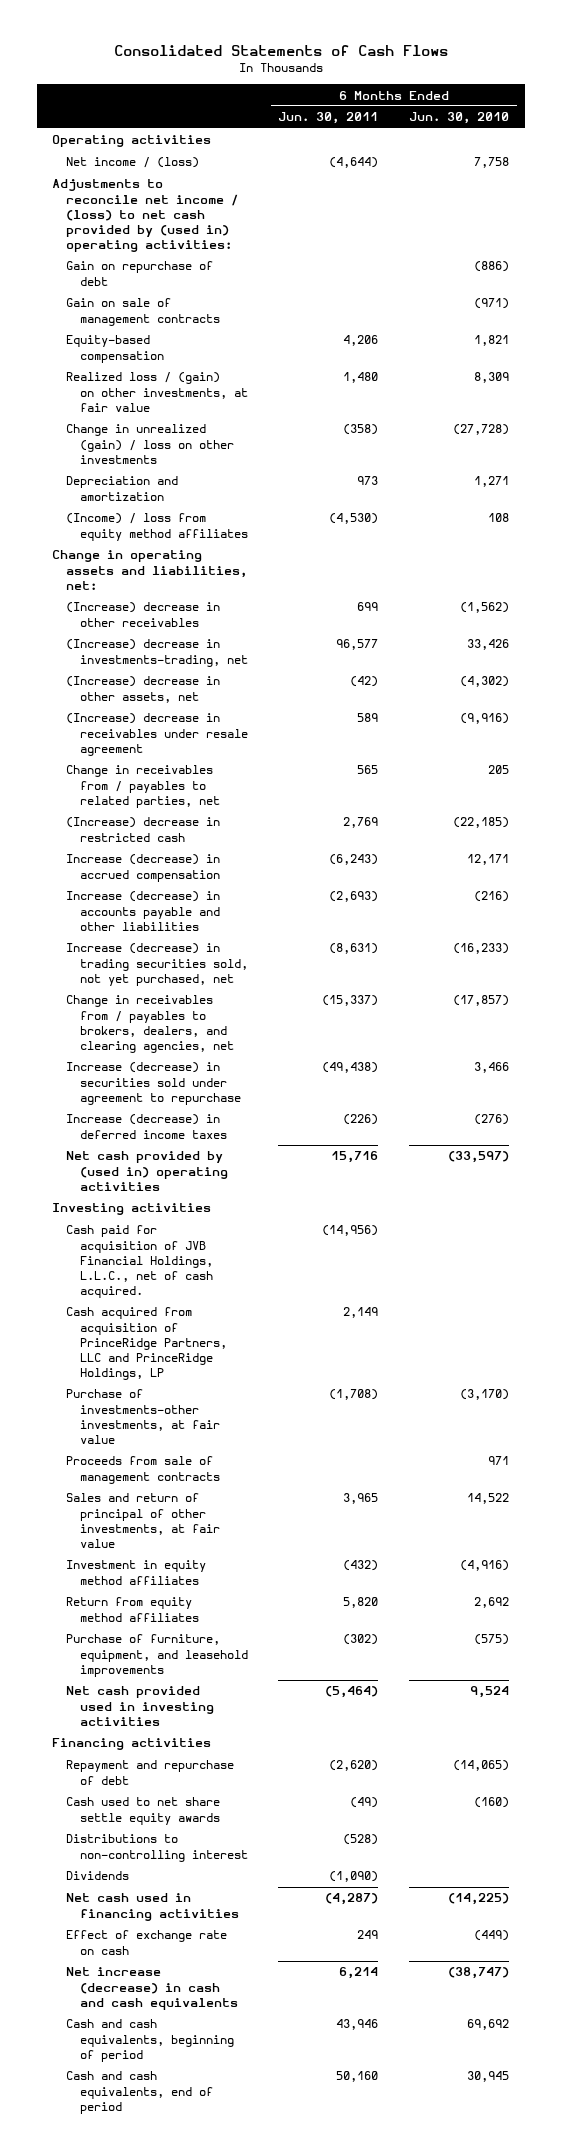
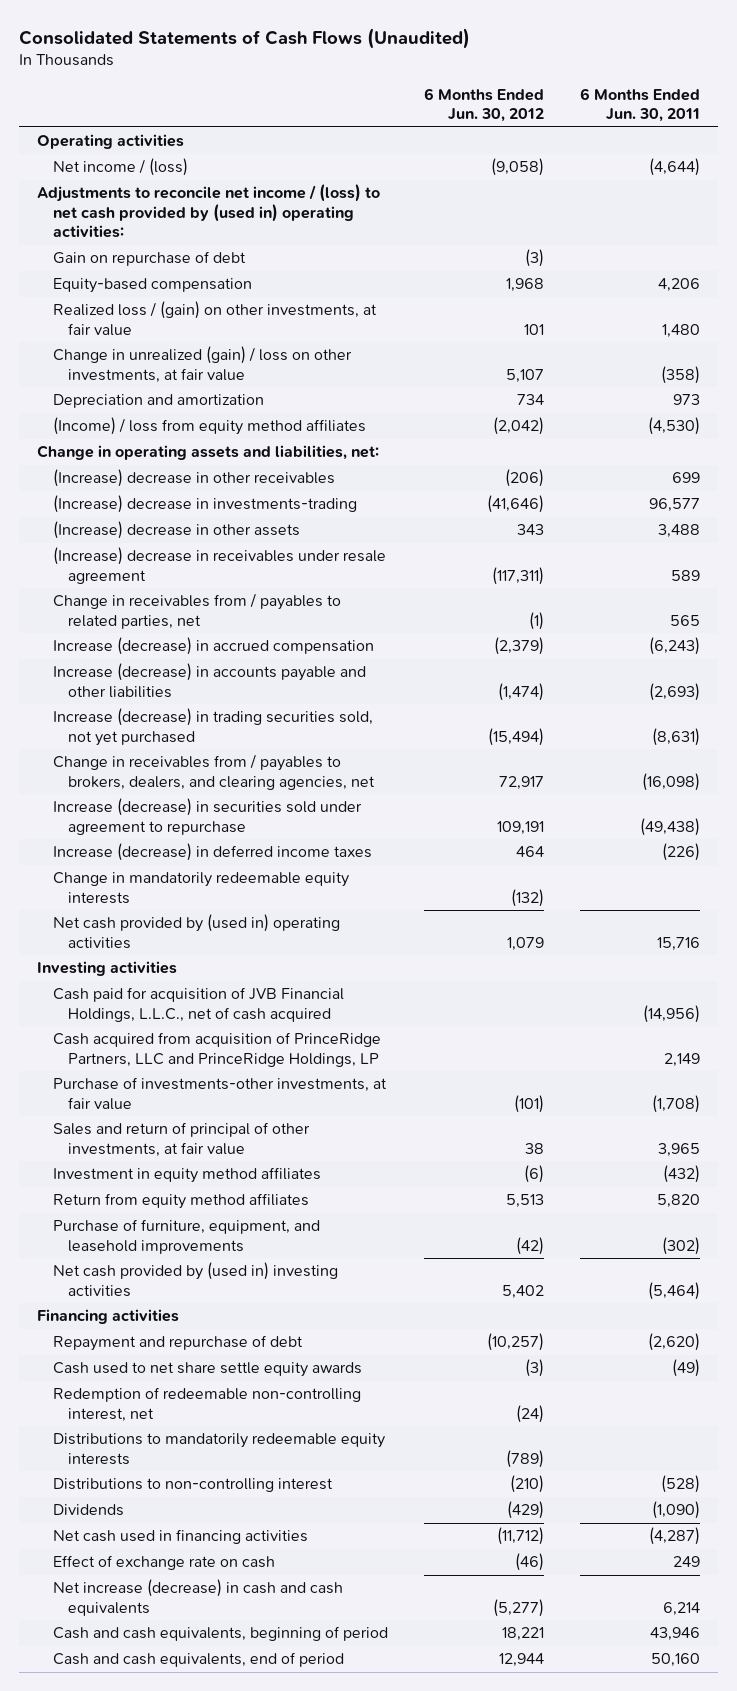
- Consolidated Statements of Cash Flows
+ Consolidated Statements of Cash Flows (Unaudited)
- | 6 Months Ended Jun. 30, 2011 | 6 Months Ended Jun. 30, 2010
+ | 6 Months Ended Jun. 30, 2012 | 6 Months Ended Jun. 30, 2011
- Gain on sale of management contracts | | (971)
- Change in unrealized (gain) / loss on other investments | (358) | (27,728)
+ Change in unrealized (gain) / loss on other investments, at fair value | 5,107 | (358)
- (Increase) decrease in investments-trading, net | 96,577 | 33,426
- (Increase) decrease in other assets, net | (42) | (4,302)
+ (Increase) decrease in investments-trading | (41,646) | 96,577
+ (Increase) decrease in other assets | 343 | 3,488
- (Increase) decrease in restricted cash | 2,769 | (22,185)
- Increase (decrease) in trading securities sold, not yet purchased, net | (8,631) | (16,233)
- Change in receivables from / payables to brokers, dealers, and clearing agencies, net | (15,337) | (17,857)
+ Increase (decrease) in trading securities sold, not yet purchased | (15,494) | (8,631)
+ Change in receivables from / payables to brokers, dealers, and clearing agencies, net | 72,917 | (16,098)
+ Change in mandatorily redeemable equity interests | (132) |
- Cash paid for acquisition of JVB Financial Holdings, L.L.C., net of cash acquired. | (14,956) |
+ Cash paid for acquisition of JVB Financial Holdings, L.L.C., net of cash acquired | | (14,956)
- Proceeds from sale of management contracts | | 971
- Net cash provided used in investing activities | (5,464) | 9,524
+ Net cash provided by (used in) investing activities | 5,402 | (5,464)
+ Redemption of redeemable non-controlling interest, net | (24) |
+ Distributions to mandatorily redeemable equity interests | (789) |

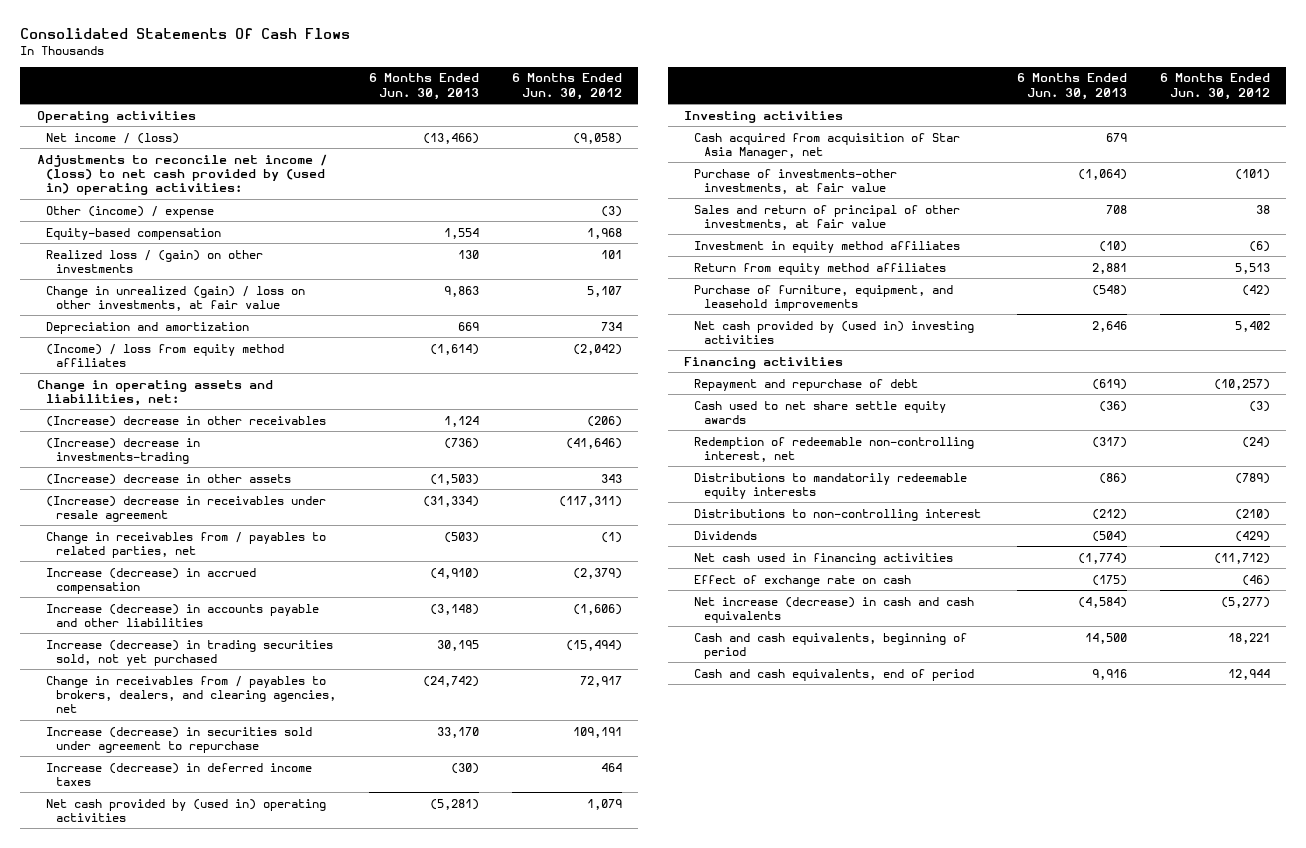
- Consolidated Statements of Cash Flows (Unaudited)
+ Consolidated Statements Of Cash Flows
- | 6 Months Ended Jun. 30, 2012 | 6 Months Ended Jun. 30, 2011
+ | 6 Months Ended Jun. 30, 2013 | 6 Months Ended Jun. 30, 2012
- Gain on repurchase of debt | (3) |
+ Other (income) / expense | | (3)
- Realized loss / (gain) on other investments, at fair value | 101 | 1,480
+ Realized loss / (gain) on other investments | 130 | 101
- Increase (decrease) in accounts payable and other liabilities | (1,474) | (2,693)
+ Increase (decrease) in accounts payable and other liabilities | (3,148) | (1,606)
- Change in mandatorily redeemable equity interests | (132) |
- Cash paid for acquisition of JVB Financial Holdings, L.L.C., net of cash acquired | | (14,956)
- Cash acquired from acquisition of PrinceRidge Partners, LLC and PrinceRidge Holdings, LP | | 2,149
+ Cash acquired from acquisition of Star Asia Manager, net | 679 |

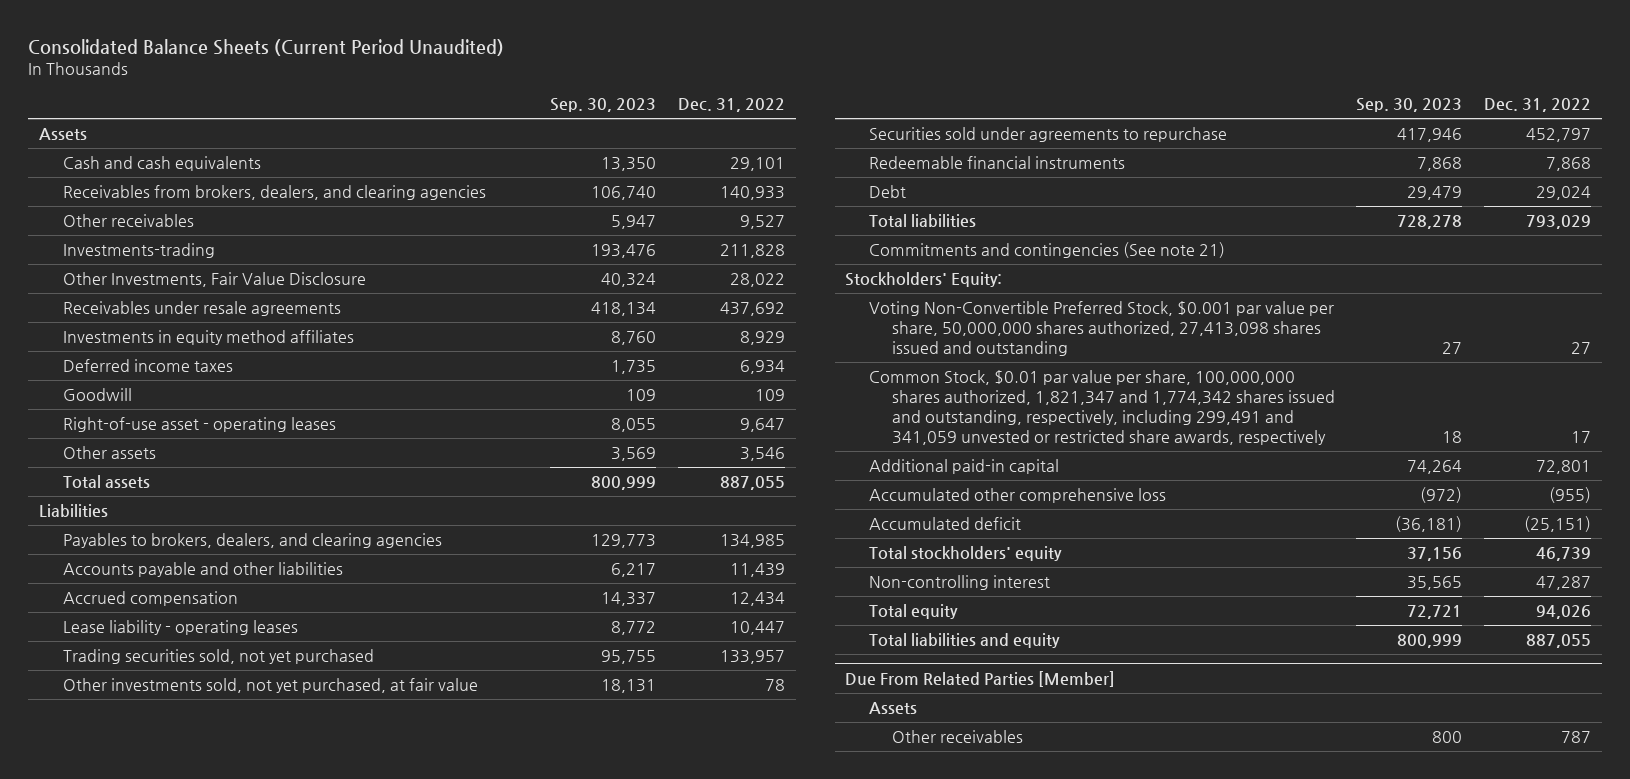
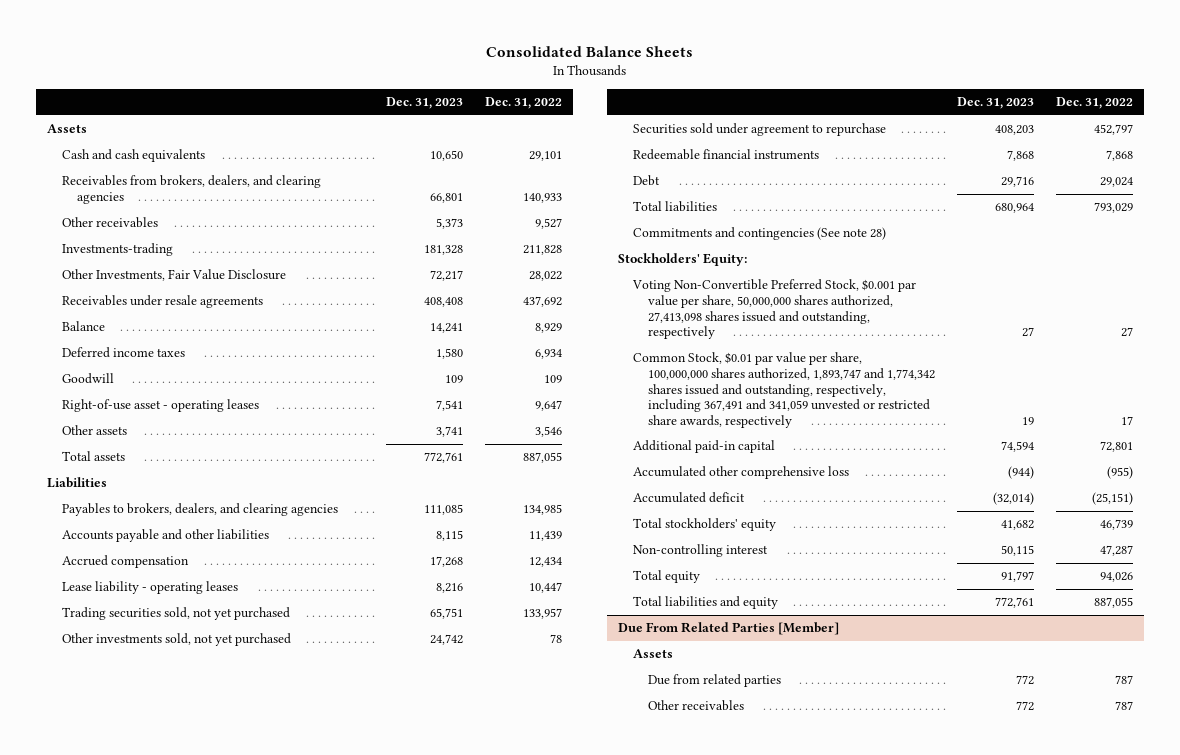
- Consolidated Balance Sheets (Current Period Unaudited)
+ Consolidated Balance Sheets
- | Sep. 30, 2023 | Dec. 31, 2022
+ | Dec. 31, 2023 | Dec. 31, 2022
- Investments in equity method affiliates | 8,760 | 8,929
+ Balance | 14,241 | 8,929
- Other investments sold, not yet purchased, at fair value | 18,131 | 78
- Securities sold under agreements to repurchase | 417,946 | 452,797
+ Other investments sold, not yet purchased | 24,742 | 78
+ Securities sold under agreement to repurchase | 408,203 | 452,797
- Commitments and contingencies (See note 21)
+ Commitments and contingencies (See note 28)
- Voting Non-Convertible Preferred Stock, $0.001 par value per share, 50,000,000 shares authorized, 27,413,098 shares issued and outstanding | 27 | 27
- Common Stock, $0.01 par value per share, 100,000,000 shares authorized, 1,821,347 and 1,774,342 shares issued and outstanding, respectively, including 299,491 and 341,059 unvested or restricted share awards, respectively | 18 | 17
+ Voting Non-Convertible Preferred Stock, $0.001 par value per share, 50,000,000 shares authorized, 27,413,098 shares issued and outstanding, respectively | 27 | 27
+ Common Stock, $0.01 par value per share, 100,000,000 shares authorized, 1,893,747 and 1,774,342 shares issued and outstanding, respectively, including 367,491 and 341,059 unvested or restricted share awards, respectively | 19 | 17
@ Due From Related Parties [Member]
+ Due from related parties | 772 | 787

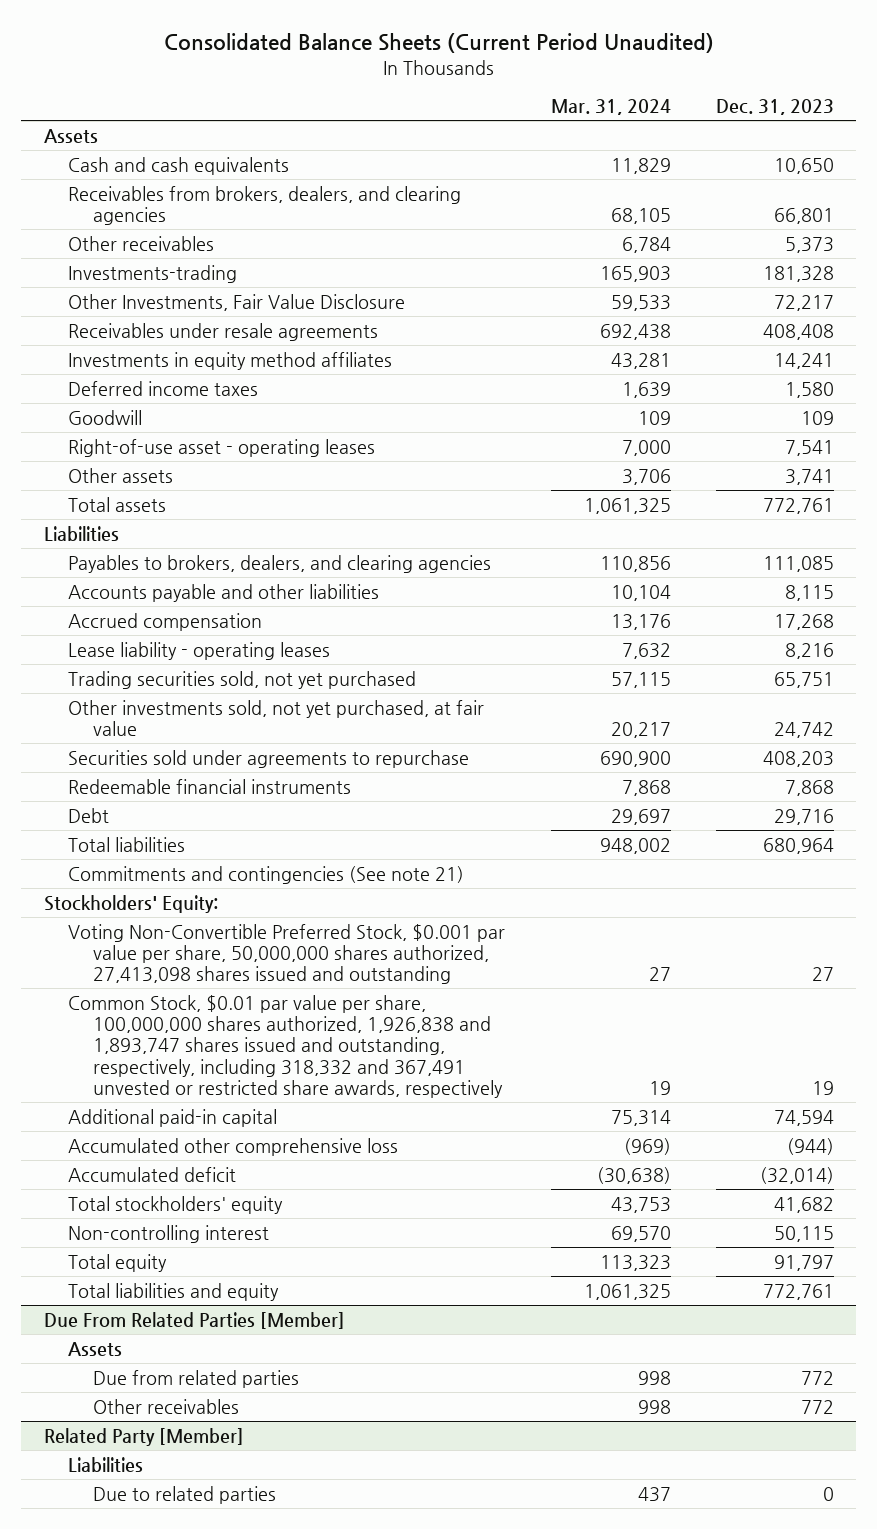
- Consolidated Balance Sheets
+ Consolidated Balance Sheets (Current Period Unaudited)
- | Dec. 31, 2023 | Dec. 31, 2022
+ | Mar. 31, 2024 | Dec. 31, 2023
- Balance | 14,241 | 8,929
+ Investments in equity method affiliates | 43,281 | 14,241
- Other investments sold, not yet purchased | 24,742 | 78
- Securities sold under agreement to repurchase | 408,203 | 452,797
+ Other investments sold, not yet purchased, at fair value | 20,217 | 24,742
+ Securities sold under agreements to repurchase | 690,900 | 408,203
- Commitments and contingencies (See note 28)
+ Commitments and contingencies (See note 21)
- Voting Non-Convertible Preferred Stock, $0.001 par value per share, 50,000,000 shares authorized, 27,413,098 shares issued and outstanding, respectively | 27 | 27
- Common Stock, $0.01 par value per share, 100,000,000 shares authorized, 1,893,747 and 1,774,342 shares issued and outstanding, respectively, including 367,491 and 341,059 unvested or restricted share awards, respectively | 19 | 17
+ Voting Non-Convertible Preferred Stock, $0.001 par value per share, 50,000,000 shares authorized, 27,413,098 shares issued and outstanding | 27 | 27
+ Common Stock, $0.01 par value per share, 100,000,000 shares authorized, 1,926,838 and 1,893,747 shares issued and outstanding, respectively, including 318,332 and 367,491 unvested or restricted share awards, respectively | 19 | 19
+ Related Party [Member]
+ Liabilities
+ Due to related parties | 437 | 0

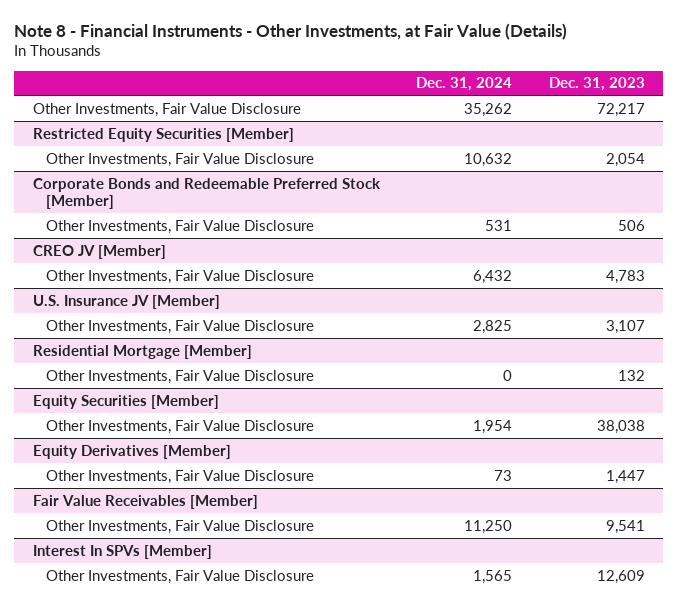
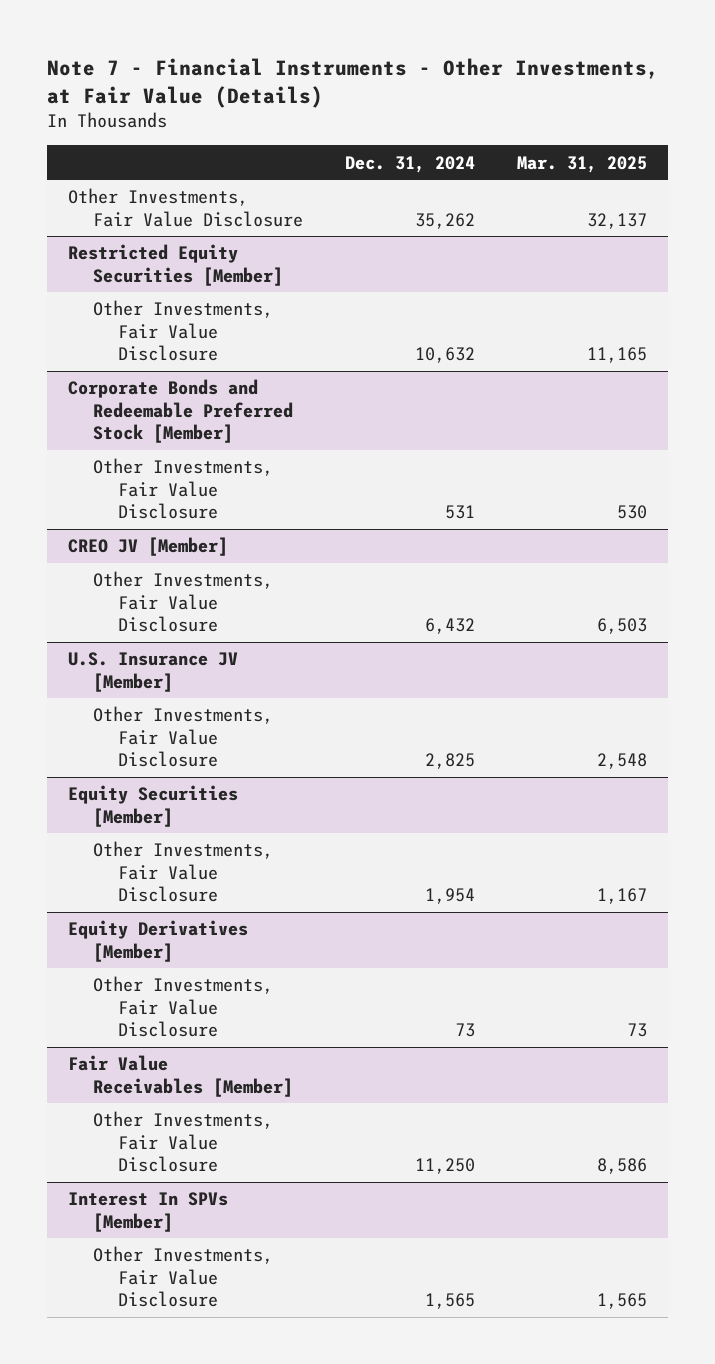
- Note 8 - Financial Instruments - Other Investments, at Fair Value (Details)
+ Note 7 - Financial Instruments - Other Investments, at Fair Value (Details)
- | Dec. 31, 2024 | Dec. 31, 2023
+ | Dec. 31, 2024 | Mar. 31, 2025
- Residential Mortgage [Member]
- Other Investments, Fair Value Disclosure | 0 | 132

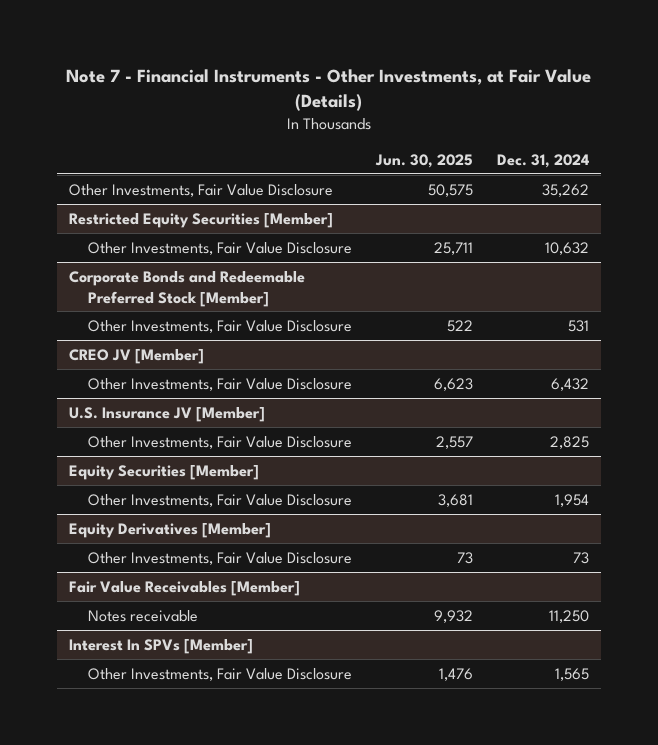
- | Dec. 31, 2024 | Mar. 31, 2025
+ | Jun. 30, 2025 | Dec. 31, 2024
@ Fair Value Receivables [Member]
- Other Investments, Fair Value Disclosure | 11,250 | 8,586
+ Notes receivable | 9,932 | 11,250

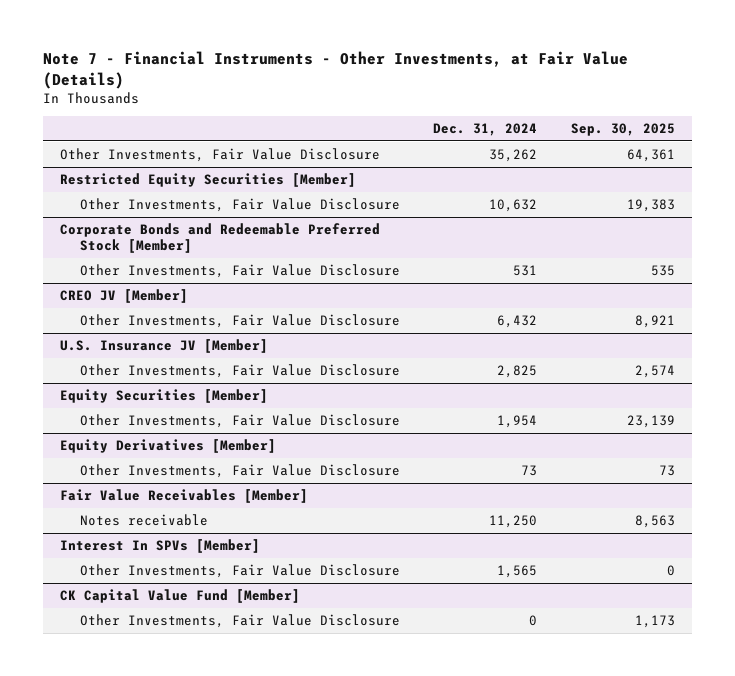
- | Jun. 30, 2025 | Dec. 31, 2024
+ | Dec. 31, 2024 | Sep. 30, 2025
+ CK Capital Value Fund [Member]
+ Other Investments, Fair Value Disclosure | 0 | 1,173

